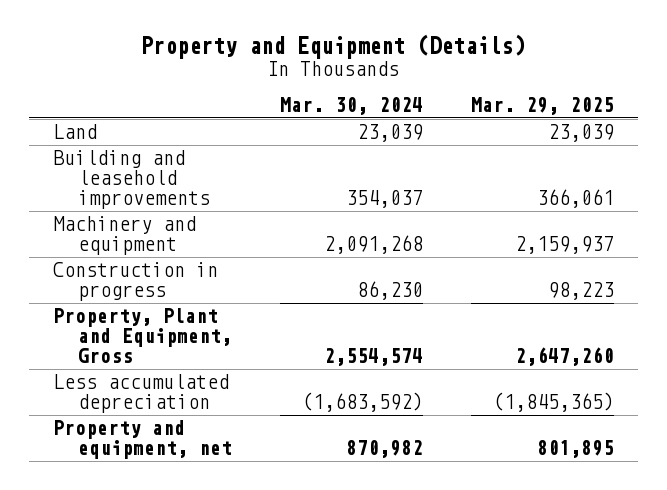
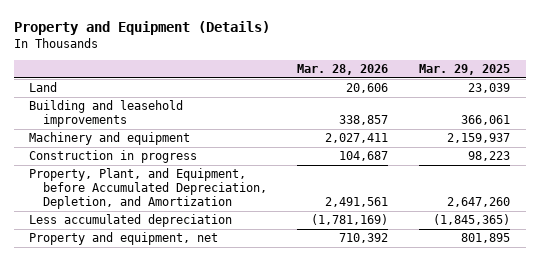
- | Mar. 30, 2024 | Mar. 29, 2025
+ | Mar. 28, 2026 | Mar. 29, 2025
- Property, Plant and Equipment, Gross | 2,554,574 | 2,647,260
+ Property, Plant, and Equipment, before Accumulated Depreciation, Depletion, and Amortization | 2,491,561 | 2,647,260

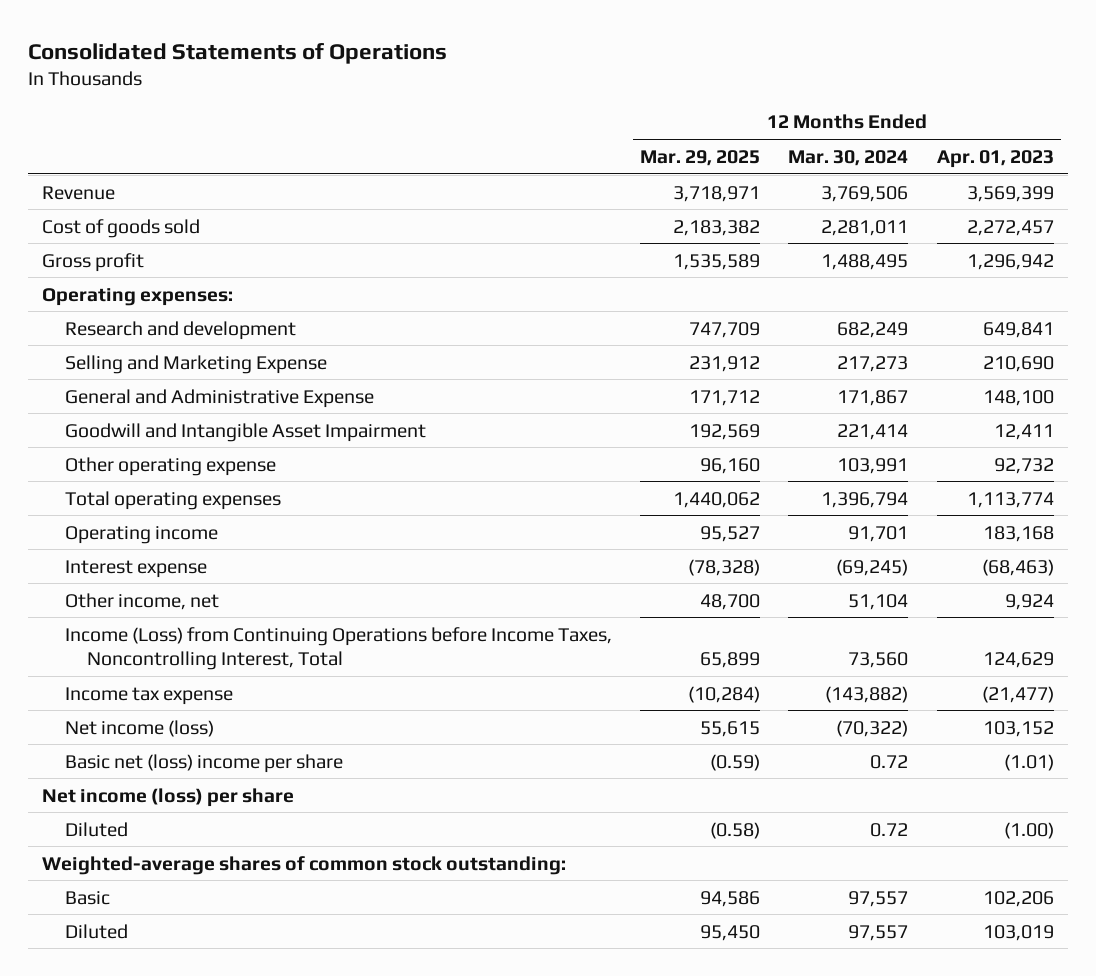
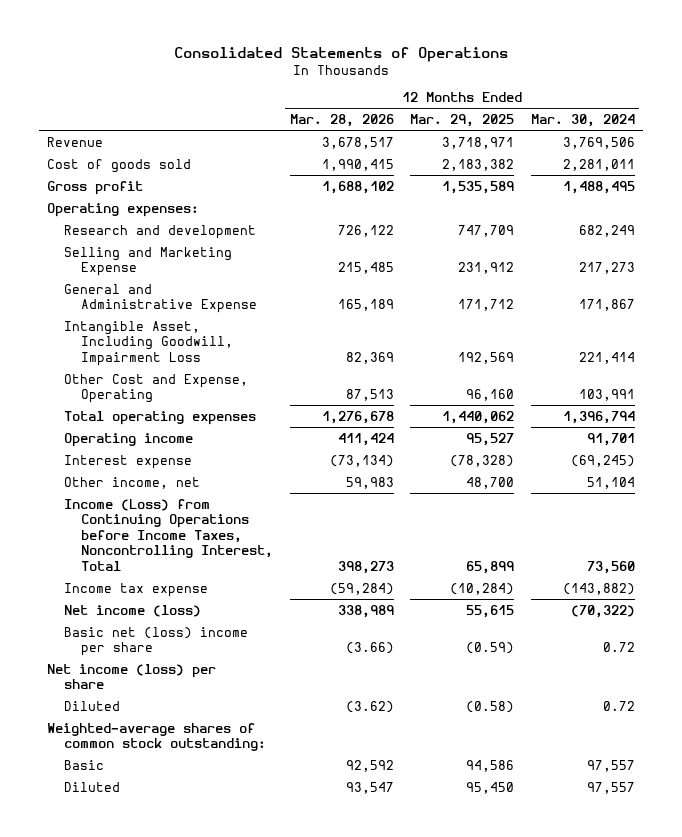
- | 12 Months Ended Mar. 29, 2025 | 12 Months Ended Mar. 30, 2024 | 12 Months Ended Apr. 01, 2023
+ | 12 Months Ended Mar. 28, 2026 | 12 Months Ended Mar. 29, 2025 | 12 Months Ended Mar. 30, 2024
- Goodwill and Intangible Asset Impairment | 192,569 | 221,414 | 12,411
- Other operating expense | 96,160 | 103,991 | 92,732
+ Intangible Asset, Including Goodwill, Impairment Loss | 82,369 | 192,569 | 221,414
+ Other Cost and Expense, Operating | 87,513 | 96,160 | 103,991

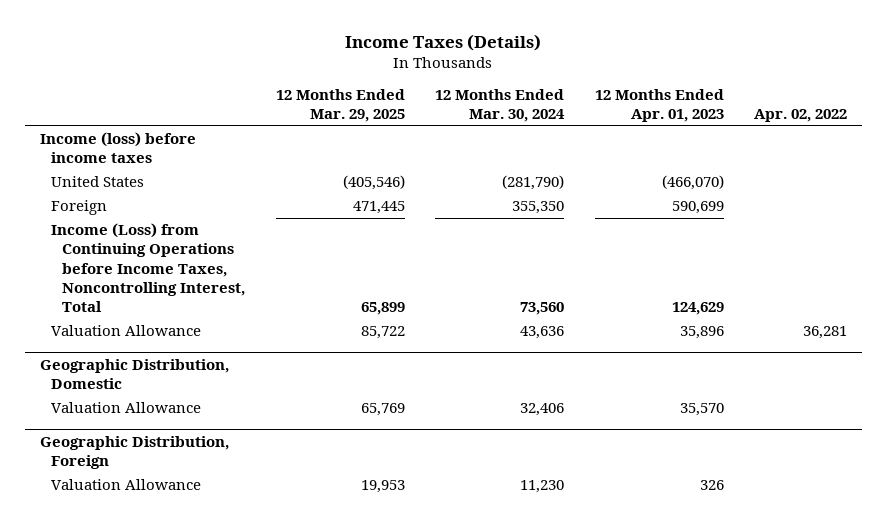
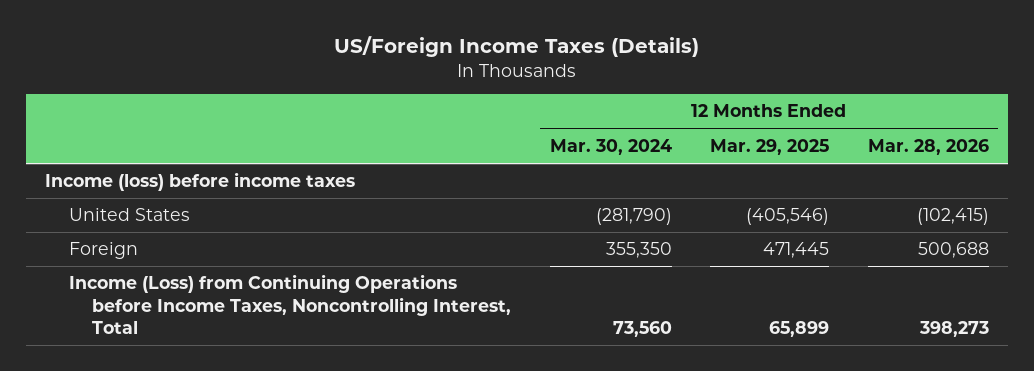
- Income Taxes (Details)
+ US/Foreign Income Taxes (Details)
- | 12 Months Ended Mar. 29, 2025 | 12 Months Ended Mar. 30, 2024 | 12 Months Ended Apr. 01, 2023 | Apr. 02, 2022
+ | 12 Months Ended Mar. 30, 2024 | 12 Months Ended Mar. 29, 2025 | 12 Months Ended Mar. 28, 2026
- Valuation Allowance | 85,722 | 43,636 | 35,896 | 36,281
- Geographic Distribution, Domestic
- Valuation Allowance | 65,769 | 32,406 | 35,570 |
- Geographic Distribution, Foreign
- Valuation Allowance | 19,953 | 11,230 | 326 |

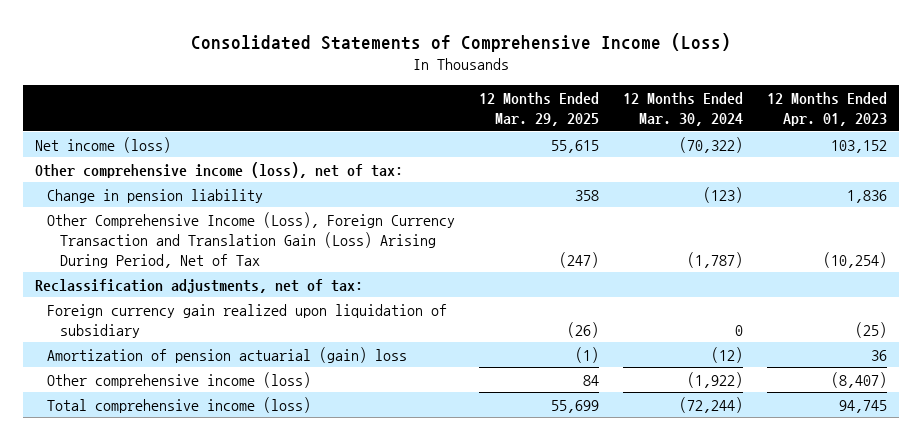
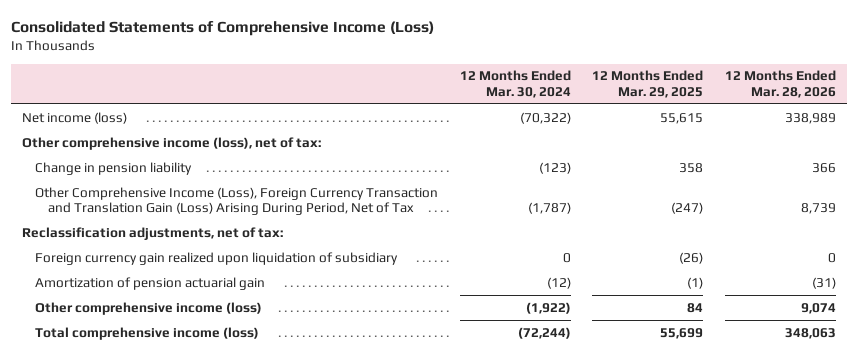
- | 12 Months Ended Mar. 29, 2025 | 12 Months Ended Mar. 30, 2024 | 12 Months Ended Apr. 01, 2023
+ | 12 Months Ended Mar. 30, 2024 | 12 Months Ended Mar. 29, 2025 | 12 Months Ended Mar. 28, 2026
- Amortization of pension actuarial (gain) loss | (1) | (12) | 36
+ Amortization of pension actuarial gain | (12) | (1) | (31)

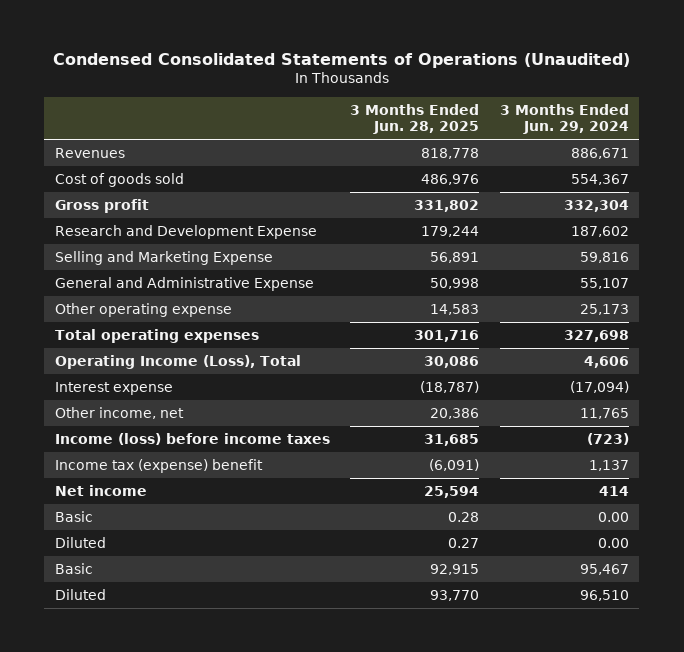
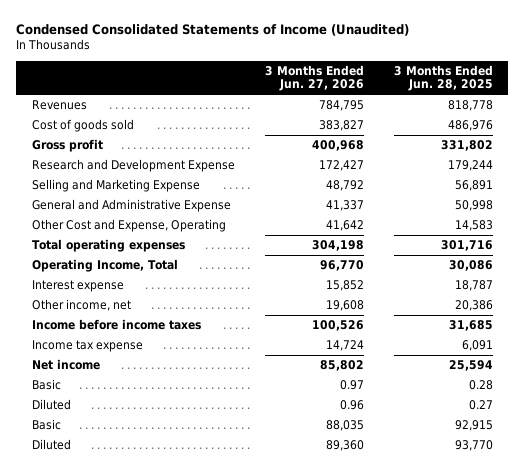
- Condensed Consolidated Statements of Operations (Unaudited)
+ Condensed Consolidated Statements of Income (Unaudited)
- | 3 Months Ended Jun. 28, 2025 | 3 Months Ended Jun. 29, 2024
+ | 3 Months Ended Jun. 27, 2026 | 3 Months Ended Jun. 28, 2025
- Other operating expense | 14,583 | 25,173
+ Other Cost and Expense, Operating | 41,642 | 14,583
- Operating Income (Loss), Total | 30,086 | 4,606
- Interest expense | (18,787) | (17,094)
+ Operating Income, Total | 96,770 | 30,086
+ Interest expense | 15,852 | 18,787
- Income (loss) before income taxes | 31,685 | (723)
- Income tax (expense) benefit | (6,091) | 1,137
+ Income before income taxes | 100,526 | 31,685
+ Income tax expense | 14,724 | 6,091

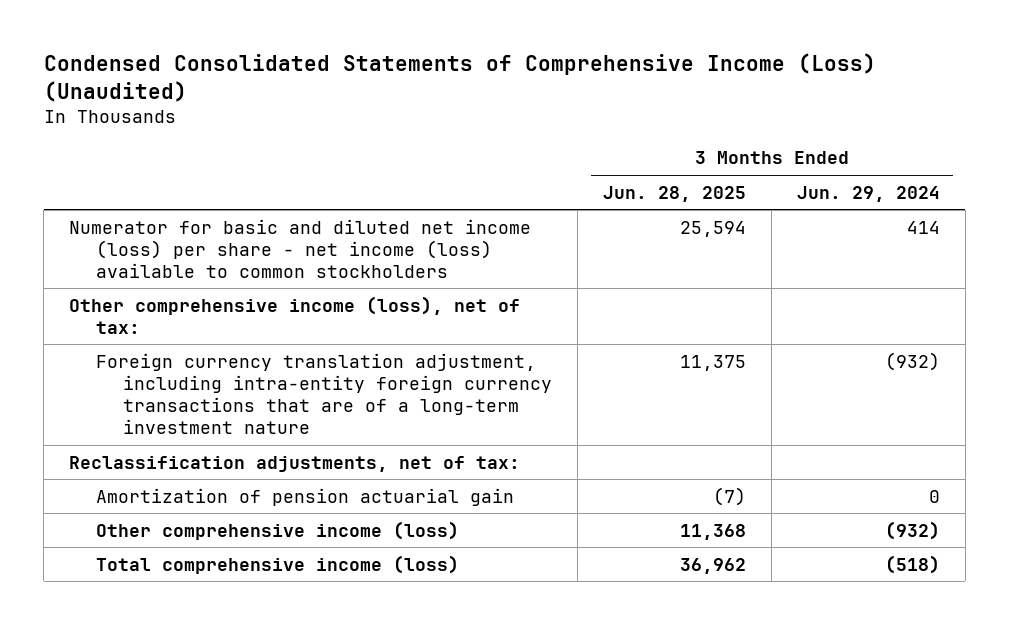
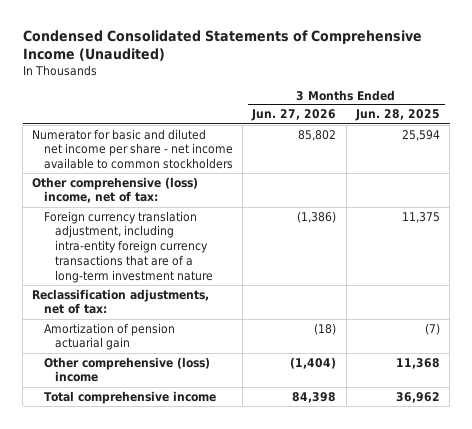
- Condensed Consolidated Statements of Comprehensive Income (Loss) (Unaudited)
+ Condensed Consolidated Statements of Comprehensive Income (Unaudited)
- | 3 Months Ended Jun. 28, 2025 | 3 Months Ended Jun. 29, 2024
+ | 3 Months Ended Jun. 27, 2026 | 3 Months Ended Jun. 28, 2025
- Numerator for basic and diluted net income (loss) per share - net income (loss) available to common stockholders | 25,594 | 414
- Other comprehensive income (loss), net of tax:
+ Numerator for basic and diluted net income per share - net income available to common stockholders | 85,802 | 25,594
+ Other comprehensive (loss) income, net of tax:
- Other comprehensive income (loss) | 11,368 | (932)
- Total comprehensive income (loss) | 36,962 | (518)
+ Other comprehensive (loss) income | (1,404) | 11,368
+ Total comprehensive income | 84,398 | 36,962

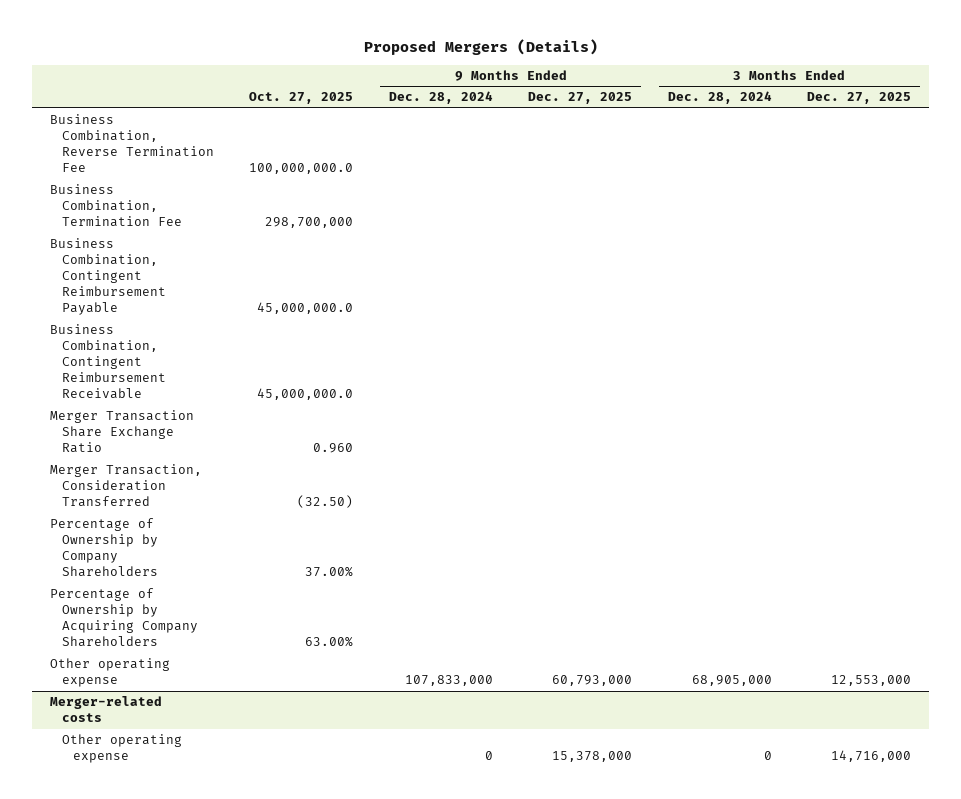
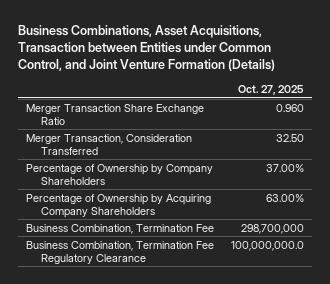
- Proposed Mergers (Details)
+ Business Combinations, Asset Acquisitions, Transaction between Entities under Common Control, and Joint Venture Formation (Details)
- | Oct. 27, 2025 | 9 Months Ended Dec. 28, 2024 | 9 Months Ended Dec. 27, 2025 | 3 Months Ended Dec. 28, 2024 | 3 Months Ended Dec. 27, 2025
+ | Oct. 27, 2025
- Business Combination, Reverse Termination Fee | 100,000,000.0 | | | |
- Business Combination, Contingent Reimbursement Payable | 45,000,000.0 | | | |
- Business Combination, Contingent Reimbursement Receivable | 45,000,000.0 | | | |
- Merger Transaction, Consideration Transferred | (32.50) | | | |
+ Merger Transaction, Consideration Transferred | 32.50
- Other operating expense | | 107,833,000 | 60,793,000 | 68,905,000 | 12,553,000
- Merger-related costs
- Other operating expense | | 0 | 15,378,000 | 0 | 14,716,000
moved down: Business Combination, Termination Fee | 298,700,000
+ Business Combination, Termination Fee Regulatory Clearance | 100,000,000.0

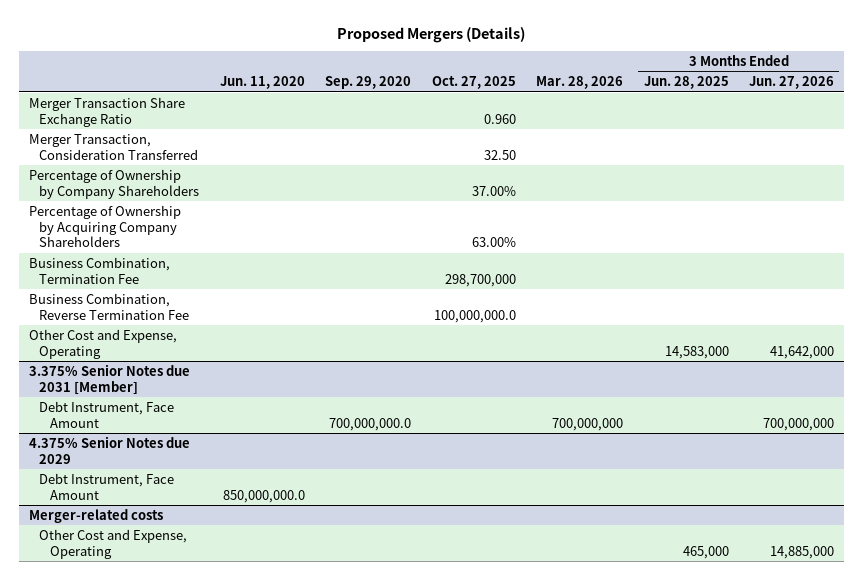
- Business Combinations, Asset Acquisitions, Transaction between Entities under Common Control, and Joint Venture Formation (Details)
+ Proposed Mergers (Details)
- | Oct. 27, 2025
+ | Jun. 11, 2020 | Sep. 29, 2020 | Oct. 27, 2025 | Mar. 28, 2026 | 3 Months Ended Jun. 28, 2025 | 3 Months Ended Jun. 27, 2026
- Business Combination, Termination Fee Regulatory Clearance | 100,000,000.0
+ Business Combination, Reverse Termination Fee | | | 100,000,000.0 | | |
+ Other Cost and Expense, Operating | | | | | 14,583,000 | 41,642,000
+ 3.375% Senior Notes due 2031 [Member]
+ Debt Instrument, Face Amount | | 700,000,000.0 | | 700,000,000 | | 700,000,000
+ 4.375% Senior Notes due 2029
+ Debt Instrument, Face Amount | 850,000,000.0 | | | | |
+ Merger-related costs
+ Other Cost and Expense, Operating | | | | | 465,000 | 14,885,000

